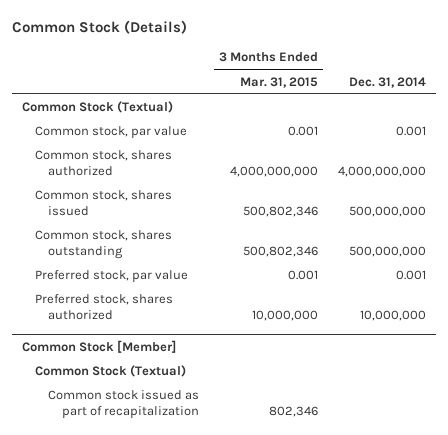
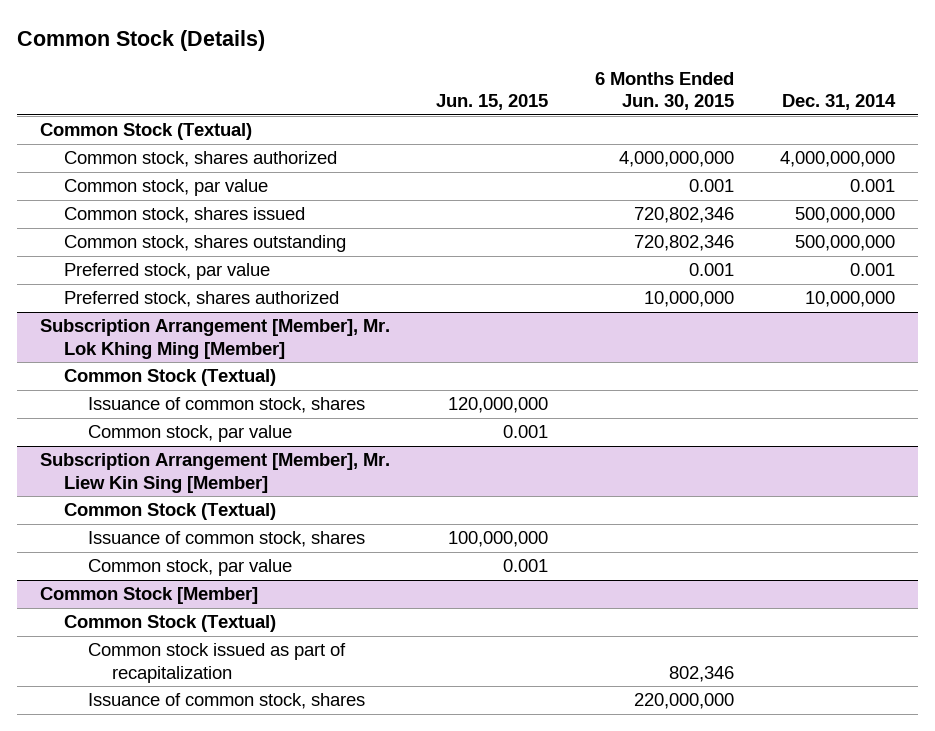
- | 3 Months Ended Mar. 31, 2015 | Dec. 31, 2014
+ | Jun. 15, 2015 | 6 Months Ended Jun. 30, 2015 | Dec. 31, 2014
moved down: Common stock, par value | | 0.001 | 0.001
+ Subscription Arrangement [Member], Mr. Lok Khing Ming [Member]
+ Common Stock (Textual)
+ Issuance of common stock, shares | 120,000,000 | |
+ Common stock, par value | 0.001 | |
+ Subscription Arrangement [Member], Mr. Liew Kin Sing [Member]
+ Common Stock (Textual)
+ Issuance of common stock, shares | 100,000,000 | |
+ Common stock, par value | 0.001 | |
@ Common Stock [Member]
+ Issuance of common stock, shares | | 220,000,000 |

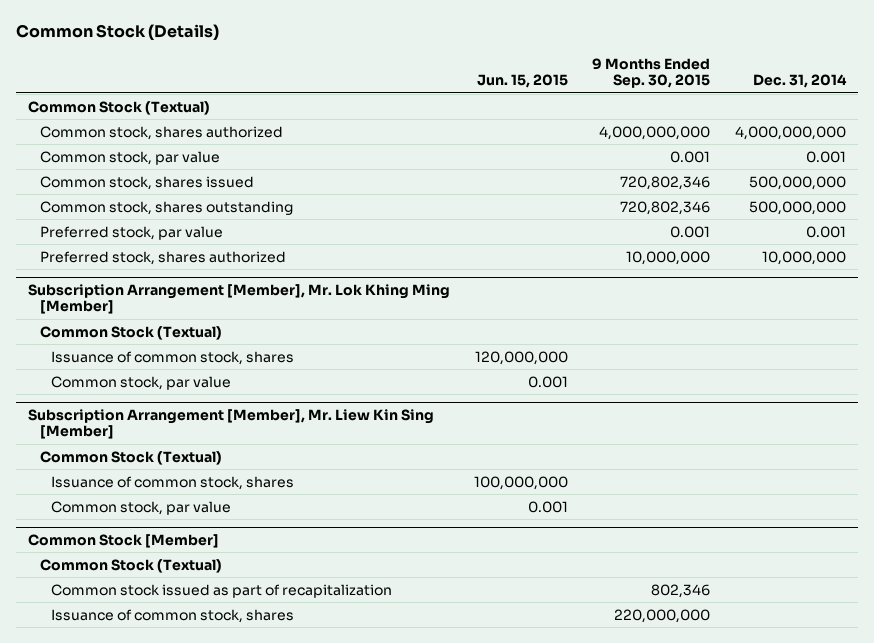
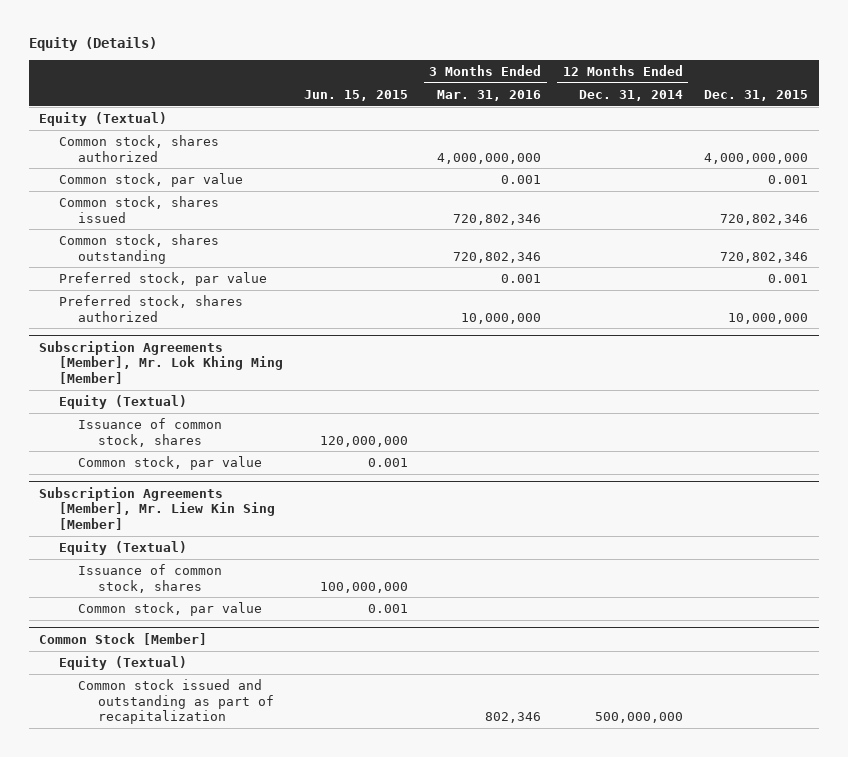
- Common Stock (Details)
+ Equity (Details)
- | Jun. 15, 2015 | 9 Months Ended Sep. 30, 2015 | Dec. 31, 2014
+ | Jun. 15, 2015 | 3 Months Ended Mar. 31, 2016 | 12 Months Ended Dec. 31, 2014 | Dec. 31, 2015
- Common Stock (Textual)
+ Equity (Textual)
- Subscription Arrangement [Member], Mr. Lok Khing Ming [Member]
- Common Stock (Textual)
+ Subscription Agreements [Member], Mr. Lok Khing Ming [Member]
+ Equity (Textual)
- Subscription Arrangement [Member], Mr. Liew Kin Sing [Member]
- Common Stock (Textual)
+ Subscription Agreements [Member], Mr. Liew Kin Sing [Member]
+ Equity (Textual)
@ Common Stock [Member]
- Common Stock (Textual)
- Common stock issued as part of recapitalization | | 802,346 |
- Issuance of common stock, shares | | 220,000,000 |
+ Equity (Textual)
+ Common stock issued and outstanding as part of recapitalization | | 802,346 | 500,000,000 |

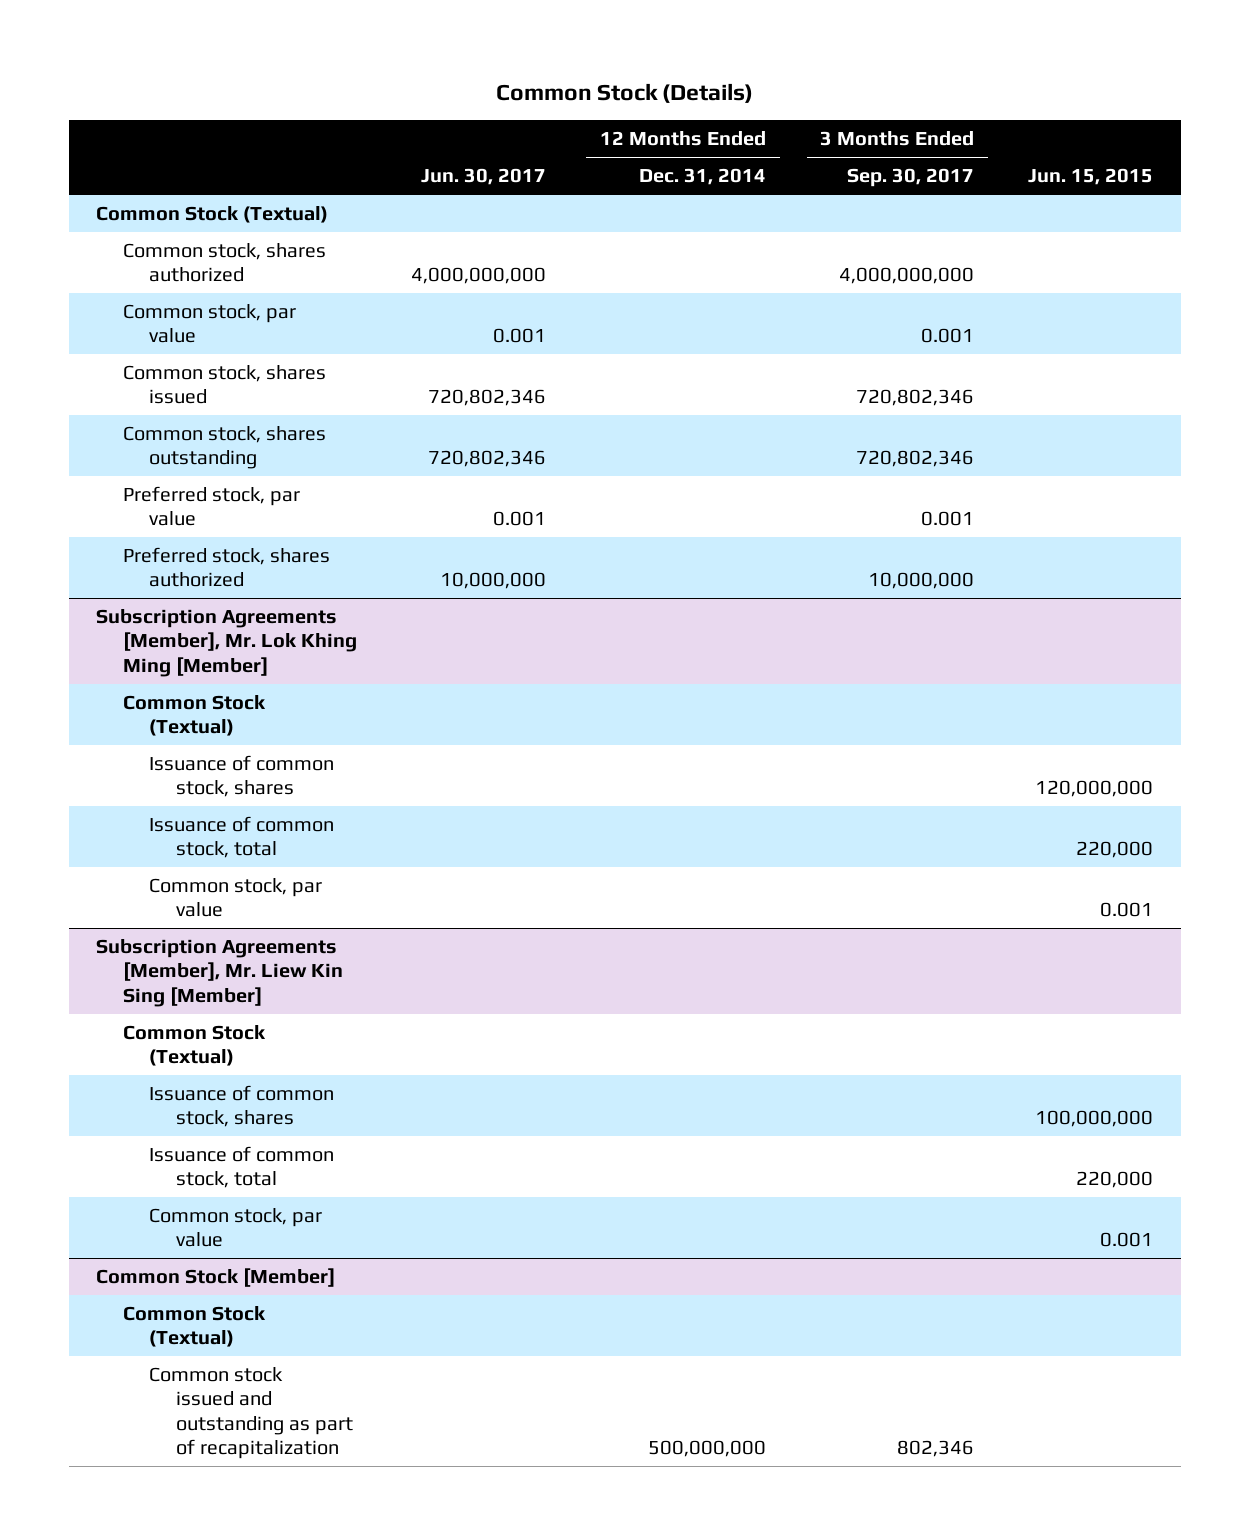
- Equity (Details)
+ Common Stock (Details)
- | Jun. 15, 2015 | 3 Months Ended Mar. 31, 2016 | 12 Months Ended Dec. 31, 2014 | Dec. 31, 2015
+ | Jun. 30, 2017 | 12 Months Ended Dec. 31, 2014 | 3 Months Ended Sep. 30, 2017 | Jun. 15, 2015
- Equity (Textual)
+ Common Stock (Textual)
@ Subscription Agreements [Member], Mr. Lok Khing Ming [Member]
- Equity (Textual)
+ Common Stock (Textual)
+ Issuance of common stock, total | | | | 220,000
@ Subscription Agreements [Member], Mr. Liew Kin Sing [Member]
- Equity (Textual)
+ Common Stock (Textual)
+ Issuance of common stock, total | | | | 220,000
@ Common Stock [Member]
- Equity (Textual)
+ Common Stock (Textual)

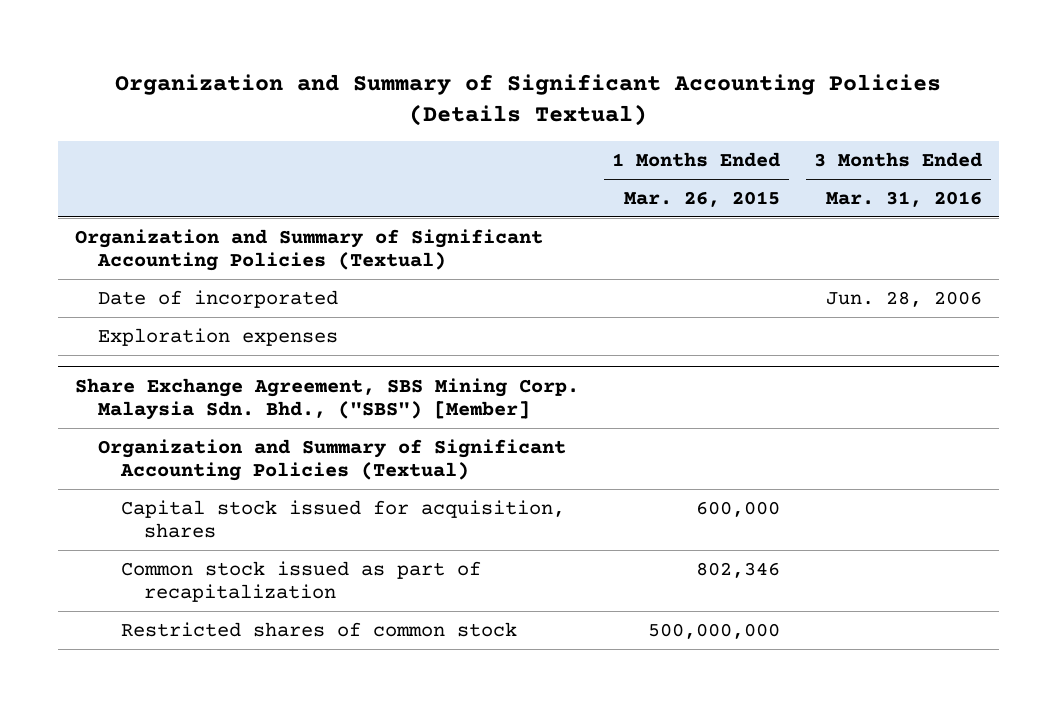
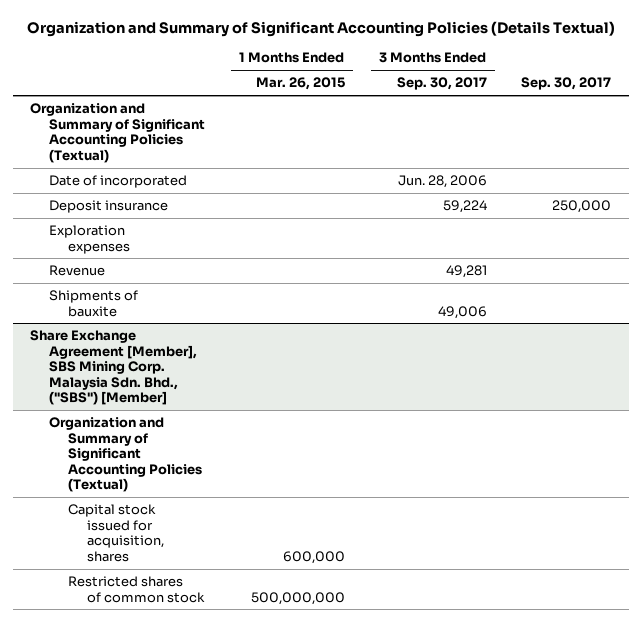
- | 1 Months Ended Mar. 26, 2015 | 3 Months Ended Mar. 31, 2016
+ | 1 Months Ended Mar. 26, 2015 | 3 Months Ended Sep. 30, 2017 | Sep. 30, 2017
+ Deposit insurance | | 59,224 | 250,000
- Share Exchange Agreement, SBS Mining Corp. Malaysia Sdn. Bhd., ("SBS") [Member]
+ Revenue | | 49,281 |
+ Shipments of bauxite | | 49,006 |
+ Share Exchange Agreement [Member], SBS Mining Corp. Malaysia Sdn. Bhd., ("SBS") [Member]
- Common stock issued as part of recapitalization | 802,346 |

